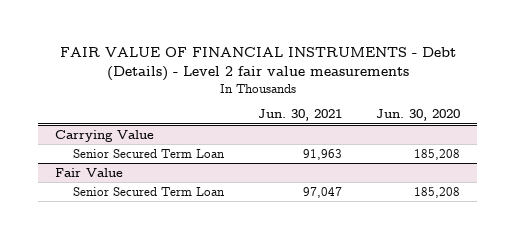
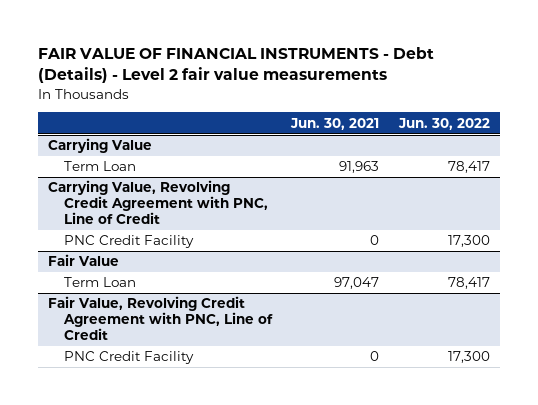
- | Jun. 30, 2021 | Jun. 30, 2020
+ | Jun. 30, 2021 | Jun. 30, 2022
@ Carrying Value
- Senior Secured Term Loan | 91,963 | 185,208
+ Term Loan | 91,963 | 78,417
+ Carrying Value, Revolving Credit Agreement with PNC, Line of Credit
+ PNC Credit Facility | 0 | 17,300
@ Fair Value
- Senior Secured Term Loan | 97,047 | 185,208
+ Term Loan | 97,047 | 78,417
+ Fair Value, Revolving Credit Agreement with PNC, Line of Credit
+ PNC Credit Facility | 0 | 17,300

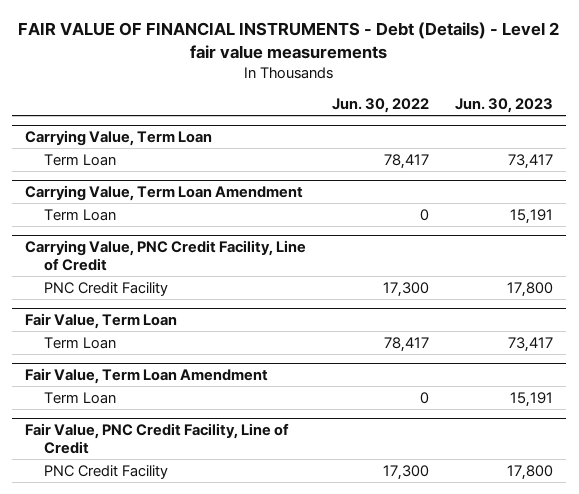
- | Jun. 30, 2021 | Jun. 30, 2022
+ | Jun. 30, 2022 | Jun. 30, 2023
- Carrying Value
+ Carrying Value, Term Loan
- Carrying Value, Revolving Credit Agreement with PNC, Line of Credit
+ Carrying Value, Term Loan Amendment
+ Term Loan | 0 | 15,191
+ Carrying Value, PNC Credit Facility, Line of Credit
- Fair Value
+ Fair Value, Term Loan
- Fair Value, Revolving Credit Agreement with PNC, Line of Credit
+ Fair Value, Term Loan Amendment
+ Term Loan | 0 | 15,191
+ Fair Value, PNC Credit Facility, Line of Credit

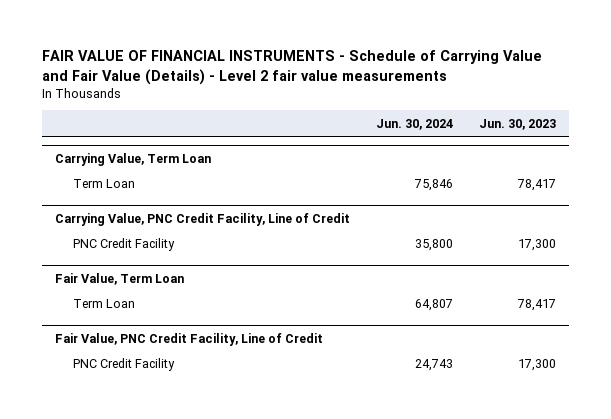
- FAIR VALUE OF FINANCIAL INSTRUMENTS - Debt (Details) - Level 2 fair value measurements
+ FAIR VALUE OF FINANCIAL INSTRUMENTS - Schedule of Carrying Value and Fair Value (Details) - Level 2 fair value measurements
- | Jun. 30, 2022 | Jun. 30, 2023
+ | Jun. 30, 2024 | Jun. 30, 2023
@ Carrying Value, Term Loan
- Term Loan | 78,417 | 73,417
- Carrying Value, Term Loan Amendment
- Term Loan | 0 | 15,191
@ Carrying Value, Term Loan
+ Term Loan | 75,846 | 78,417
@ Carrying Value, PNC Credit Facility, Line of Credit
- PNC Credit Facility | 17,300 | 17,800
+ PNC Credit Facility | 35,800 | 17,300
@ Fair Value, Term Loan
- Term Loan | 78,417 | 73,417
- Fair Value, Term Loan Amendment
- Term Loan | 0 | 15,191
@ Fair Value, Term Loan
+ Term Loan | 64,807 | 78,417
@ Fair Value, PNC Credit Facility, Line of Credit
- PNC Credit Facility | 17,300 | 17,800
+ PNC Credit Facility | 24,743 | 17,300

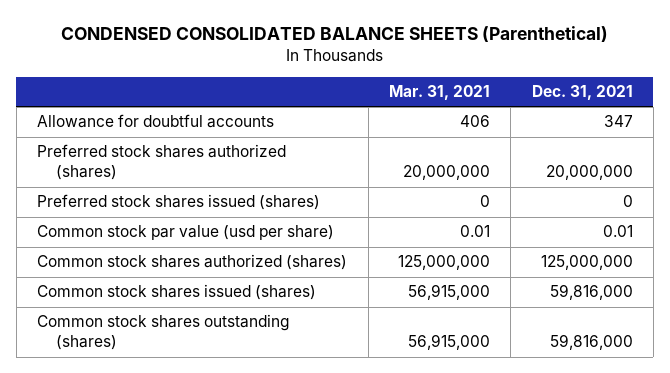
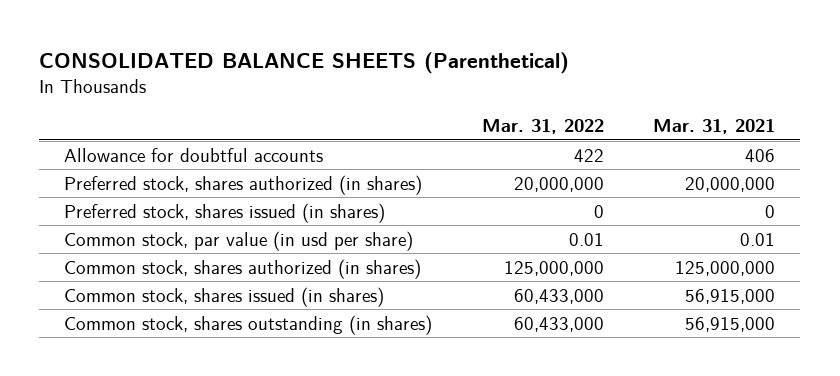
- CONDENSED CONSOLIDATED BALANCE SHEETS (Parenthetical)
+ CONSOLIDATED BALANCE SHEETS (Parenthetical)
- | Mar. 31, 2021 | Dec. 31, 2021
+ | Mar. 31, 2022 | Mar. 31, 2021
- Preferred stock shares authorized (shares) | 20,000,000 | 20,000,000
- Preferred stock shares issued (shares) | 0 | 0
- Common stock par value (usd per share) | 0.01 | 0.01
- Common stock shares authorized (shares) | 125,000,000 | 125,000,000
- Common stock shares issued (shares) | 56,915,000 | 59,816,000
- Common stock shares outstanding (shares) | 56,915,000 | 59,816,000
+ Preferred stock, shares authorized (in shares) | 20,000,000 | 20,000,000
+ Preferred stock, shares issued (in shares) | 0 | 0
+ Common stock, par value (in usd per share) | 0.01 | 0.01
+ Common stock, shares authorized (in shares) | 125,000,000 | 125,000,000
+ Common stock, shares issued (in shares) | 60,433,000 | 56,915,000
+ Common stock, shares outstanding (in shares) | 60,433,000 | 56,915,000

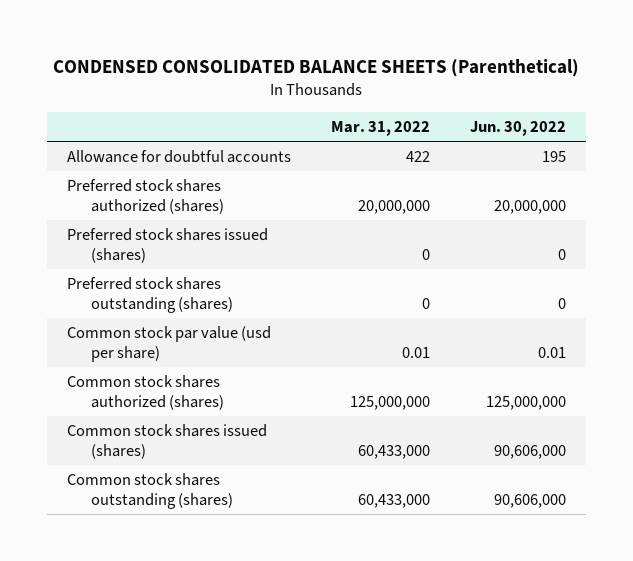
- CONSOLIDATED BALANCE SHEETS (Parenthetical)
+ CONDENSED CONSOLIDATED BALANCE SHEETS (Parenthetical)
- | Mar. 31, 2022 | Mar. 31, 2021
+ | Mar. 31, 2022 | Jun. 30, 2022
- Preferred stock, shares authorized (in shares) | 20,000,000 | 20,000,000
- Preferred stock, shares issued (in shares) | 0 | 0
- Common stock, par value (in usd per share) | 0.01 | 0.01
- Common stock, shares authorized (in shares) | 125,000,000 | 125,000,000
- Common stock, shares issued (in shares) | 60,433,000 | 56,915,000
- Common stock, shares outstanding (in shares) | 60,433,000 | 56,915,000
+ Preferred stock shares authorized (shares) | 20,000,000 | 20,000,000
+ Preferred stock shares issued (shares) | 0 | 0
+ Preferred stock shares outstanding (shares) | 0 | 0
+ Common stock par value (usd per share) | 0.01 | 0.01
+ Common stock shares authorized (shares) | 125,000,000 | 125,000,000
+ Common stock shares issued (shares) | 60,433,000 | 90,606,000
+ Common stock shares outstanding (shares) | 60,433,000 | 90,606,000

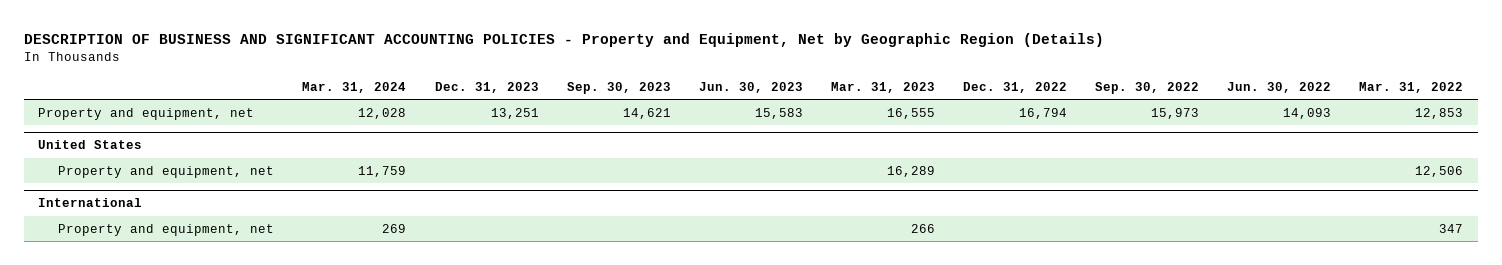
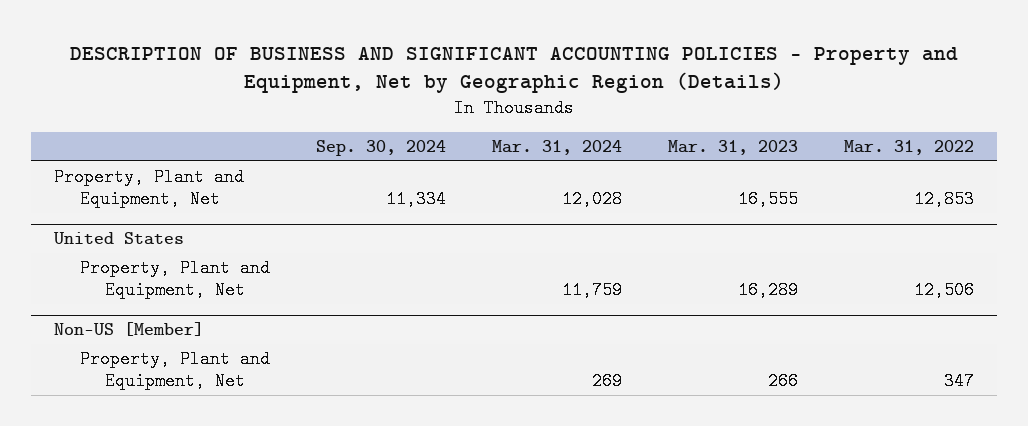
- | Mar. 31, 2024 | Dec. 31, 2023 | Sep. 30, 2023 | Jun. 30, 2023 | Mar. 31, 2023 | Dec. 31, 2022 | Sep. 30, 2022 | Jun. 30, 2022 | Mar. 31, 2022
+ | Sep. 30, 2024 | Mar. 31, 2024 | Mar. 31, 2023 | Mar. 31, 2022
- Property and equipment, net | 12,028 | 13,251 | 14,621 | 15,583 | 16,555 | 16,794 | 15,973 | 14,093 | 12,853
+ Property, Plant and Equipment, Net | 11,334 | 12,028 | 16,555 | 12,853
@ United States
- Property and equipment, net | 11,759 | | | | 16,289 | | | | 12,506
- International
- Property and equipment, net | 269 | | | | 266 | | | | 347
@ United States
+ Property, Plant and Equipment, Net | | 11,759 | 16,289 | 12,506
+ Non-US [Member]
+ Property, Plant and Equipment, Net | | 269 | 266 | 347

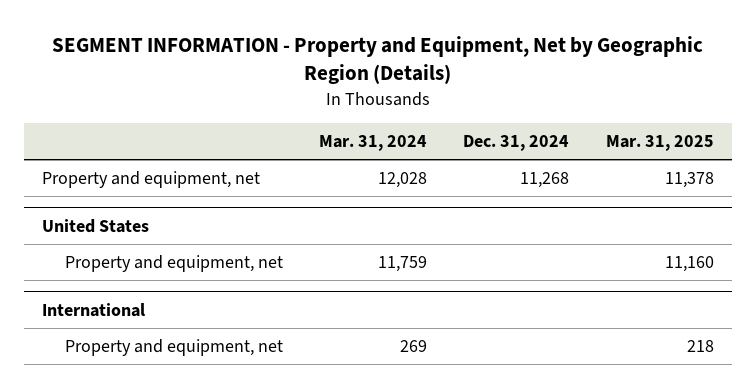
- DESCRIPTION OF BUSINESS AND SIGNIFICANT ACCOUNTING POLICIES - Property and Equipment, Net by Geographic Region (Details)
+ SEGMENT INFORMATION - Property and Equipment, Net by Geographic Region (Details)
- | Sep. 30, 2024 | Mar. 31, 2024 | Mar. 31, 2023 | Mar. 31, 2022
+ | Mar. 31, 2024 | Dec. 31, 2024 | Mar. 31, 2025
- Property, Plant and Equipment, Net | 11,334 | 12,028 | 16,555 | 12,853
+ Property and equipment, net | 12,028 | 11,268 | 11,378
@ United States
- Property, Plant and Equipment, Net | | 11,759 | 16,289 | 12,506
- Non-US [Member]
- Property, Plant and Equipment, Net | | 269 | 266 | 347
@ United States
+ Property and equipment, net | 11,759 | | 11,160
+ International
+ Property and equipment, net | 269 | | 218

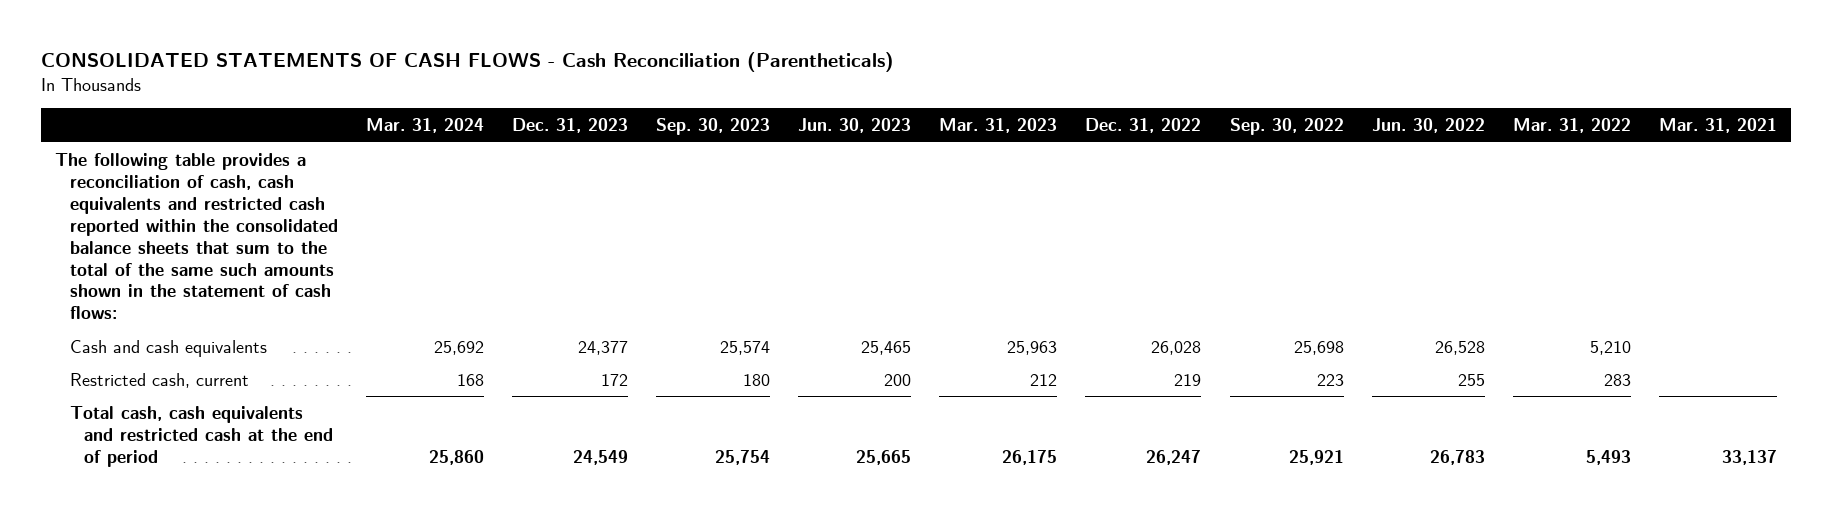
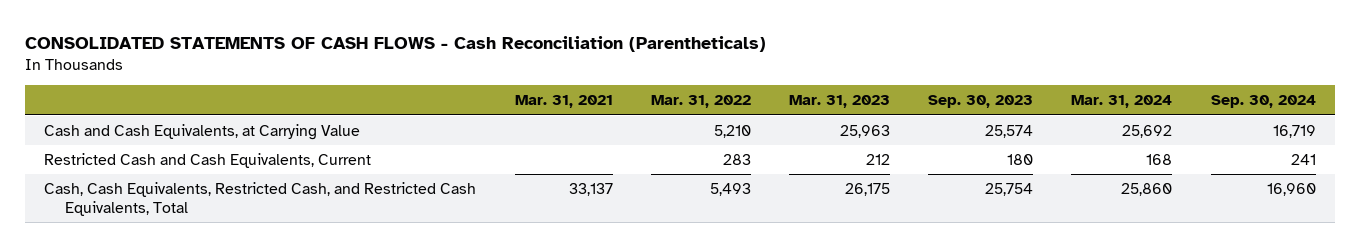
- | Mar. 31, 2024 | Dec. 31, 2023 | Sep. 30, 2023 | Jun. 30, 2023 | Mar. 31, 2023 | Dec. 31, 2022 | Sep. 30, 2022 | Jun. 30, 2022 | Mar. 31, 2022 | Mar. 31, 2021
+ | Mar. 31, 2021 | Mar. 31, 2022 | Mar. 31, 2023 | Sep. 30, 2023 | Mar. 31, 2024 | Sep. 30, 2024
- The following table provides a reconciliation of cash, cash equivalents and restricted cash reported within the consolidated balance sheets that sum to the total of the same such amounts shown in the statement of cash flows:
- Cash and cash equivalents | 25,692 | 24,377 | 25,574 | 25,465 | 25,963 | 26,028 | 25,698 | 26,528 | 5,210 |
- Restricted cash, current | 168 | 172 | 180 | 200 | 212 | 219 | 223 | 255 | 283 |
- Total cash, cash equivalents and restricted cash at the end of period | 25,860 | 24,549 | 25,754 | 25,665 | 26,175 | 26,247 | 25,921 | 26,783 | 5,493 | 33,137
+ Cash and Cash Equivalents, at Carrying Value | | 5,210 | 25,963 | 25,574 | 25,692 | 16,719
+ Restricted Cash and Cash Equivalents, Current | | 283 | 212 | 180 | 168 | 241
+ Cash, Cash Equivalents, Restricted Cash, and Restricted Cash Equivalents, Total | 33,137 | 5,493 | 26,175 | 25,754 | 25,860 | 16,960

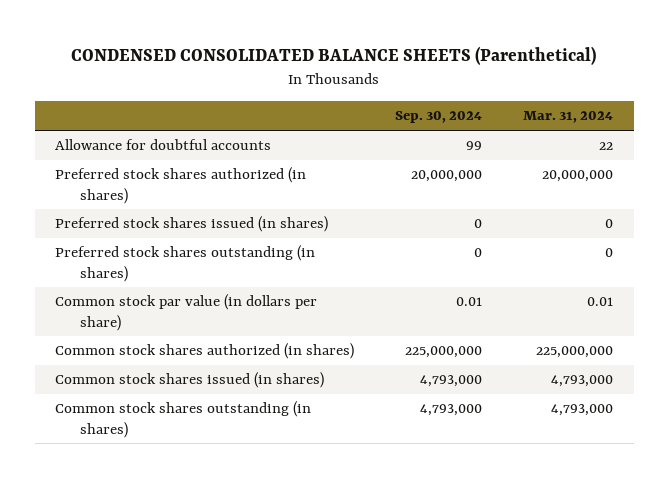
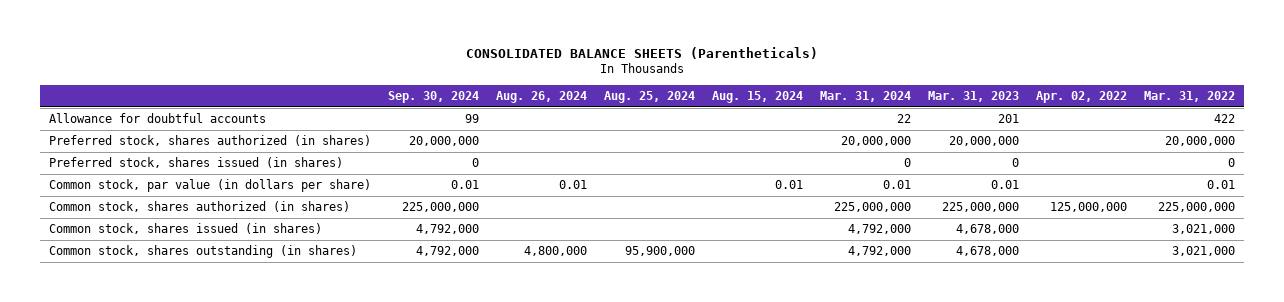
- CONDENSED CONSOLIDATED BALANCE SHEETS (Parenthetical)
+ CONSOLIDATED BALANCE SHEETS (Parentheticals)
- | Sep. 30, 2024 | Mar. 31, 2024
+ | Sep. 30, 2024 | Aug. 26, 2024 | Aug. 25, 2024 | Aug. 15, 2024 | Mar. 31, 2024 | Mar. 31, 2023 | Apr. 02, 2022 | Mar. 31, 2022
- Preferred stock shares authorized (in shares) | 20,000,000 | 20,000,000
- Preferred stock shares issued (in shares) | 0 | 0
- Preferred stock shares outstanding (in shares) | 0 | 0
- Common stock par value (in dollars per share) | 0.01 | 0.01
- Common stock shares authorized (in shares) | 225,000,000 | 225,000,000
- Common stock shares issued (in shares) | 4,793,000 | 4,793,000
- Common stock shares outstanding (in shares) | 4,793,000 | 4,793,000
+ Preferred stock, shares authorized (in shares) | 20,000,000 | | | | 20,000,000 | 20,000,000 | | 20,000,000
+ Preferred stock, shares issued (in shares) | 0 | | | | 0 | 0 | | 0
+ Common stock, par value (in dollars per share) | 0.01 | 0.01 | | 0.01 | 0.01 | 0.01 | | 0.01
+ Common stock, shares authorized (in shares) | 225,000,000 | | | | 225,000,000 | 225,000,000 | 125,000,000 | 225,000,000
+ Common stock, shares issued (in shares) | 4,792,000 | | | | 4,792,000 | 4,678,000 | | 3,021,000
+ Common stock, shares outstanding (in shares) | 4,792,000 | 4,800,000 | 95,900,000 | | 4,792,000 | 4,678,000 | | 3,021,000

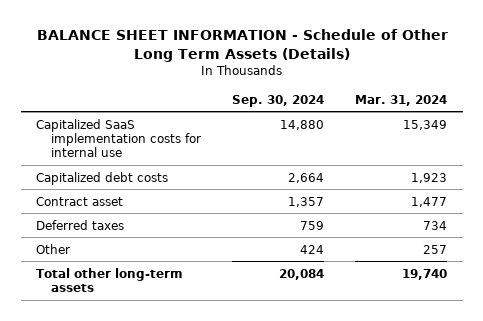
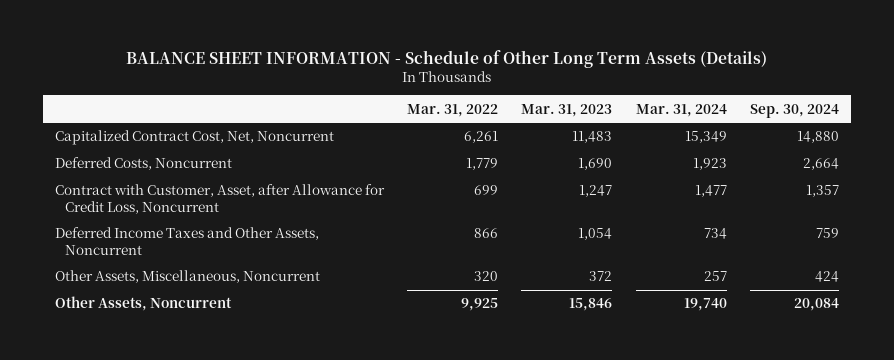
- | Sep. 30, 2024 | Mar. 31, 2024
+ | Mar. 31, 2022 | Mar. 31, 2023 | Mar. 31, 2024 | Sep. 30, 2024
- Capitalized SaaS implementation costs for internal use | 14,880 | 15,349
- Capitalized debt costs | 2,664 | 1,923
- Contract asset | 1,357 | 1,477
- Deferred taxes | 759 | 734
- Other | 424 | 257
- Total other long-term assets | 20,084 | 19,740
+ Capitalized Contract Cost, Net, Noncurrent | 6,261 | 11,483 | 15,349 | 14,880
+ Deferred Costs, Noncurrent | 1,779 | 1,690 | 1,923 | 2,664
+ Contract with Customer, Asset, after Allowance for Credit Loss, Noncurrent | 699 | 1,247 | 1,477 | 1,357
+ Deferred Income Taxes and Other Assets, Noncurrent | 866 | 1,054 | 734 | 759
+ Other Assets, Miscellaneous, Noncurrent | 320 | 372 | 257 | 424
+ Other Assets, Noncurrent | 9,925 | 15,846 | 19,740 | 20,084

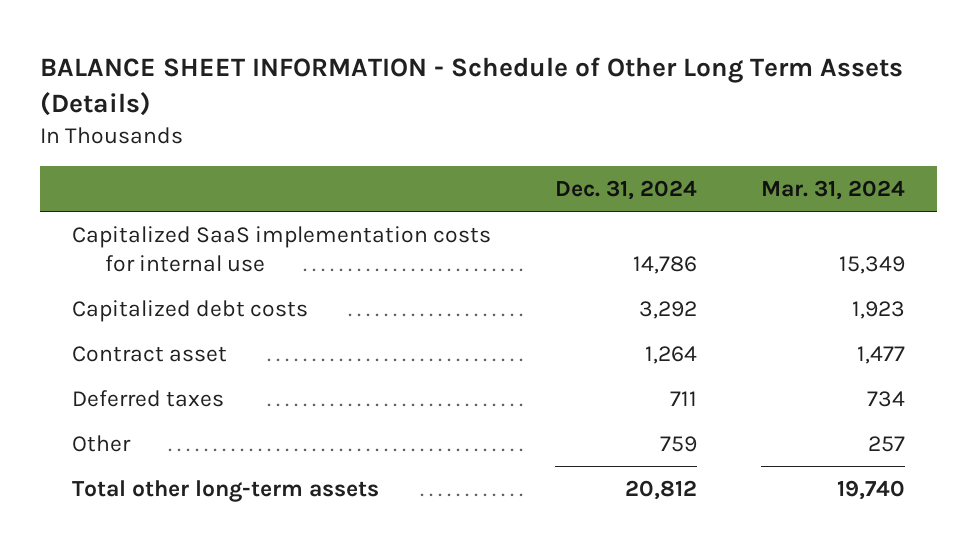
- | Mar. 31, 2022 | Mar. 31, 2023 | Mar. 31, 2024 | Sep. 30, 2024
+ | Dec. 31, 2024 | Mar. 31, 2024
- Capitalized Contract Cost, Net, Noncurrent | 6,261 | 11,483 | 15,349 | 14,880
- Deferred Costs, Noncurrent | 1,779 | 1,690 | 1,923 | 2,664
- Contract with Customer, Asset, after Allowance for Credit Loss, Noncurrent | 699 | 1,247 | 1,477 | 1,357
- Deferred Income Taxes and Other Assets, Noncurrent | 866 | 1,054 | 734 | 759
- Other Assets, Miscellaneous, Noncurrent | 320 | 372 | 257 | 424
- Other Assets, Noncurrent | 9,925 | 15,846 | 19,740 | 20,084
+ Capitalized SaaS implementation costs for internal use | 14,786 | 15,349
+ Capitalized debt costs | 3,292 | 1,923
+ Contract asset | 1,264 | 1,477
+ Deferred taxes | 711 | 734
+ Other | 759 | 257
+ Total other long-term assets | 20,812 | 19,740

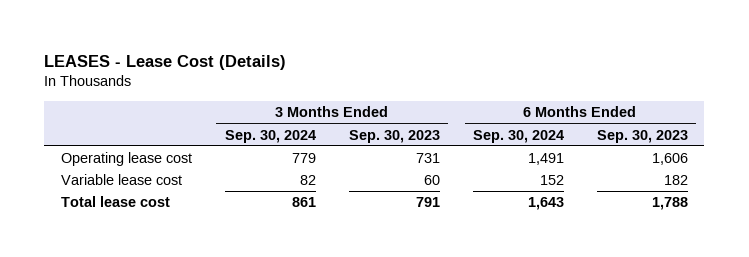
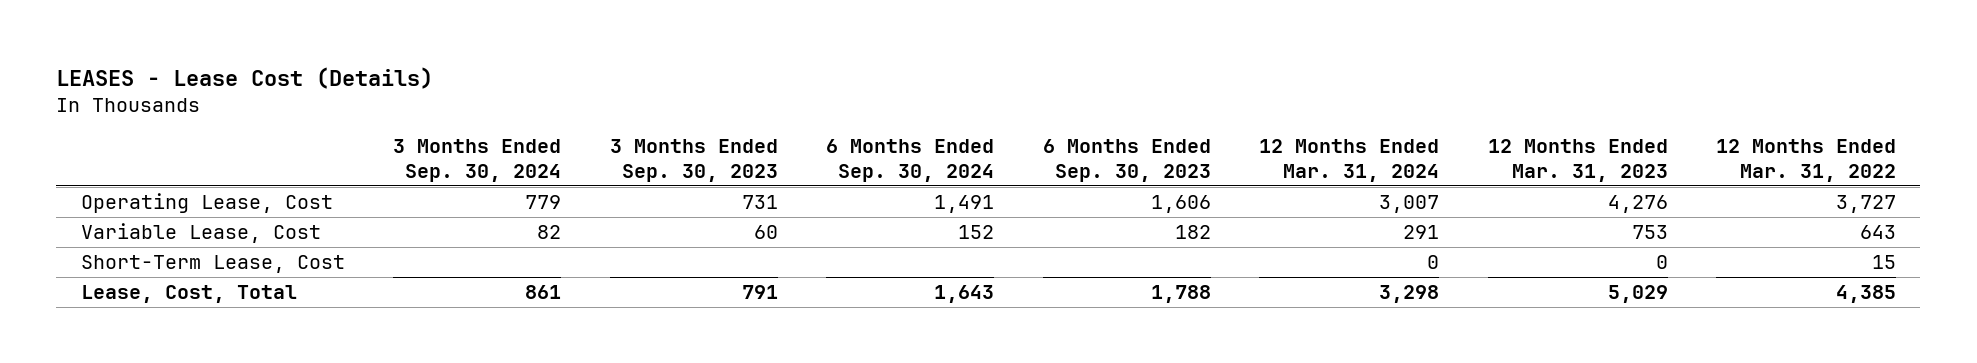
- | 3 Months Ended Sep. 30, 2024 | 3 Months Ended Sep. 30, 2023 | 6 Months Ended Sep. 30, 2024 | 6 Months Ended Sep. 30, 2023
+ | 3 Months Ended Sep. 30, 2024 | 3 Months Ended Sep. 30, 2023 | 6 Months Ended Sep. 30, 2024 | 6 Months Ended Sep. 30, 2023 | 12 Months Ended Mar. 31, 2024 | 12 Months Ended Mar. 31, 2023 | 12 Months Ended Mar. 31, 2022
- Operating lease cost | 779 | 731 | 1,491 | 1,606
- Variable lease cost | 82 | 60 | 152 | 182
- Total lease cost | 861 | 791 | 1,643 | 1,788
+ Operating Lease, Cost | 779 | 731 | 1,491 | 1,606 | 3,007 | 4,276 | 3,727
+ Variable Lease, Cost | 82 | 60 | 152 | 182 | 291 | 753 | 643
+ Short-Term Lease, Cost | | | | | 0 | 0 | 15
+ Lease, Cost, Total | 861 | 791 | 1,643 | 1,788 | 3,298 | 5,029 | 4,385

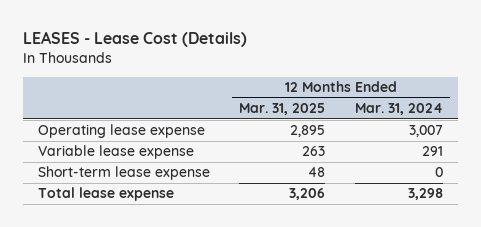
- | 3 Months Ended Sep. 30, 2024 | 3 Months Ended Sep. 30, 2023 | 6 Months Ended Sep. 30, 2024 | 6 Months Ended Sep. 30, 2023 | 12 Months Ended Mar. 31, 2024 | 12 Months Ended Mar. 31, 2023 | 12 Months Ended Mar. 31, 2022
+ | 12 Months Ended Mar. 31, 2025 | 12 Months Ended Mar. 31, 2024
- Operating Lease, Cost | 779 | 731 | 1,491 | 1,606 | 3,007 | 4,276 | 3,727
- Variable Lease, Cost | 82 | 60 | 152 | 182 | 291 | 753 | 643
- Short-Term Lease, Cost | | | | | 0 | 0 | 15
- Lease, Cost, Total | 861 | 791 | 1,643 | 1,788 | 3,298 | 5,029 | 4,385
+ Operating lease expense | 2,895 | 3,007
+ Variable lease expense | 263 | 291
+ Short-term lease expense | 48 | 0
+ Total lease expense | 3,206 | 3,298

